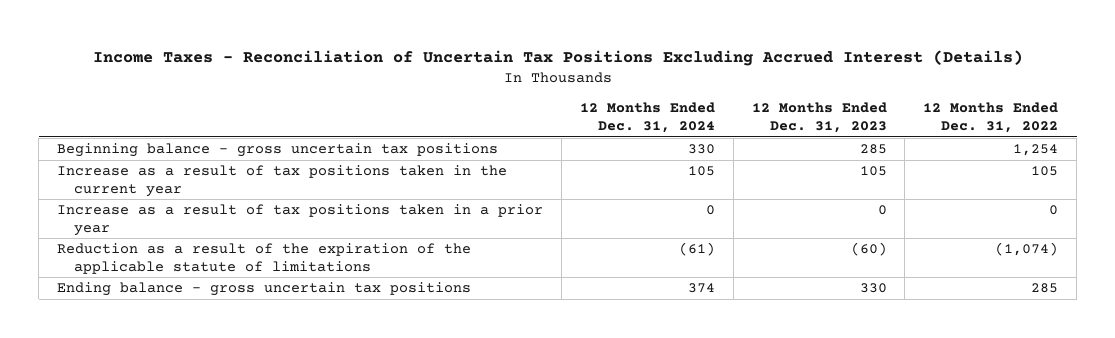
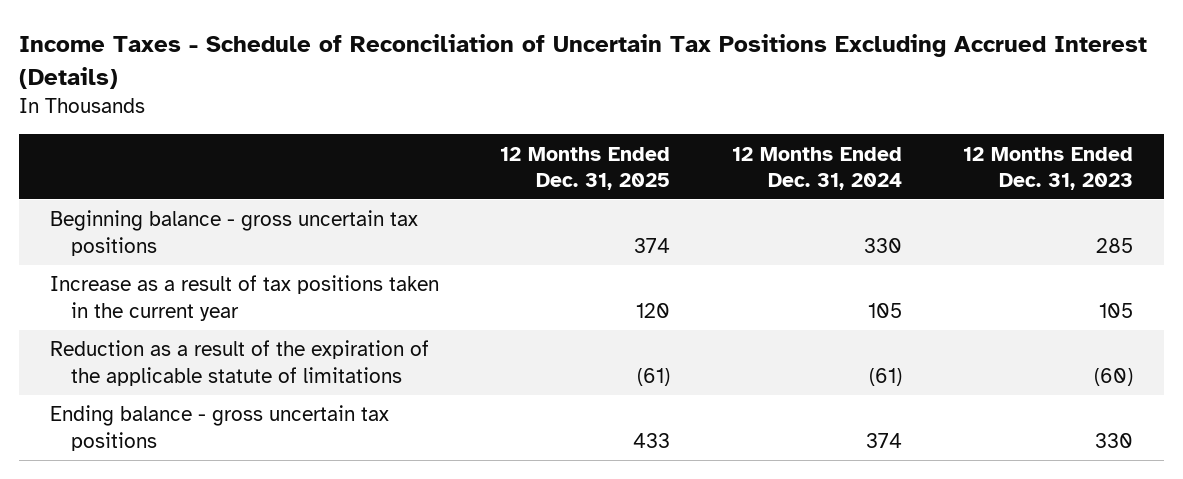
- Income Taxes - Reconciliation of Uncertain Tax Positions Excluding Accrued Interest (Details)
+ Income Taxes - Schedule of Reconciliation of Uncertain Tax Positions Excluding Accrued Interest (Details)
- | 12 Months Ended Dec. 31, 2024 | 12 Months Ended Dec. 31, 2023 | 12 Months Ended Dec. 31, 2022
+ | 12 Months Ended Dec. 31, 2025 | 12 Months Ended Dec. 31, 2024 | 12 Months Ended Dec. 31, 2023
- Increase as a result of tax positions taken in a prior year | 0 | 0 | 0

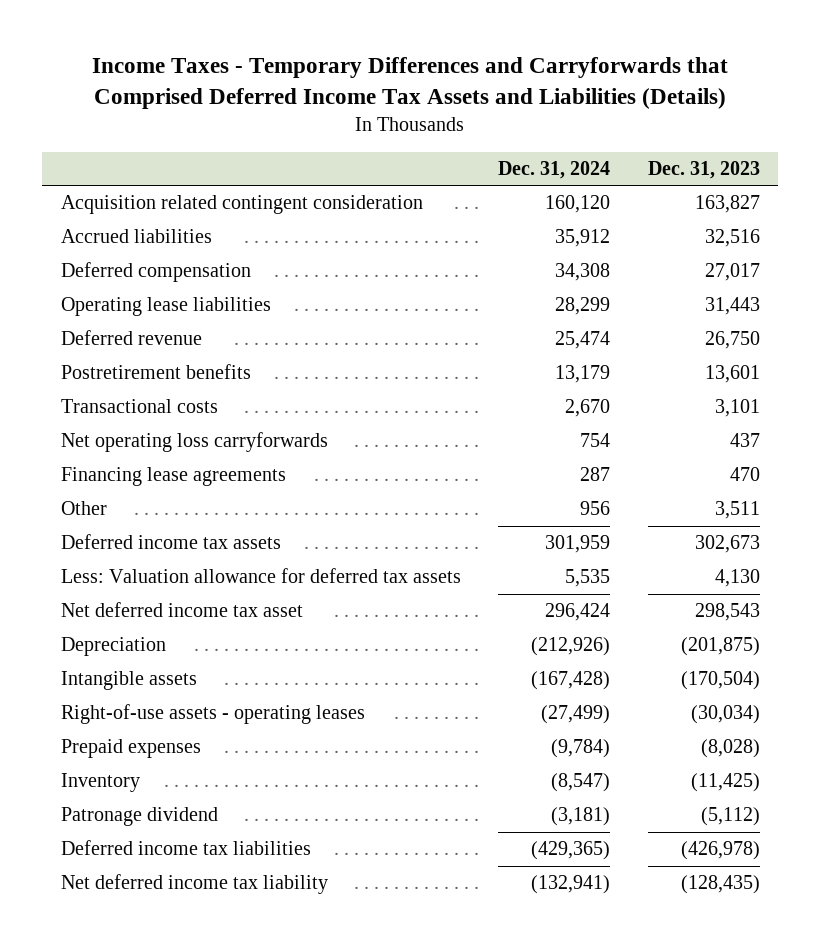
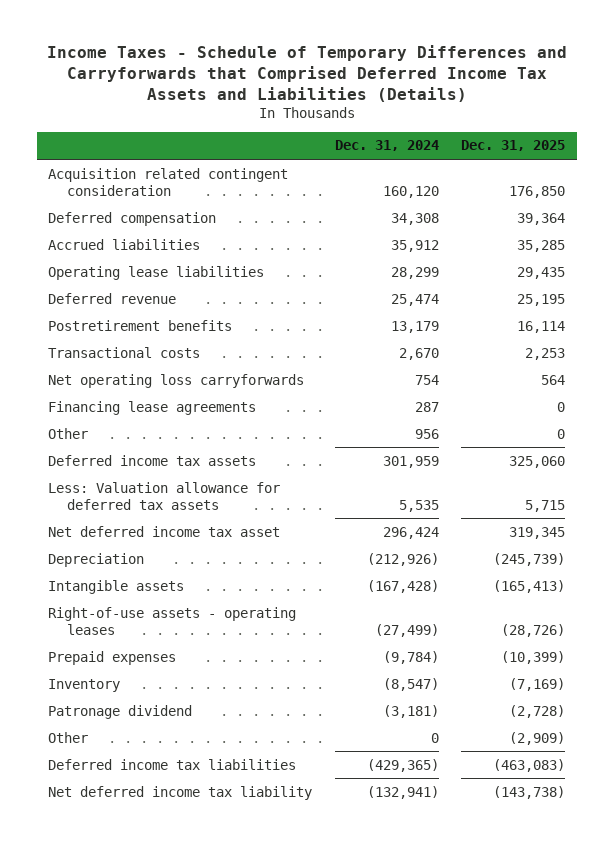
- Income Taxes - Temporary Differences and Carryforwards that Comprised Deferred Income Tax Assets and Liabilities (Details)
+ Income Taxes - Schedule of Temporary Differences and Carryforwards that Comprised Deferred Income Tax Assets and Liabilities (Details)
- | Dec. 31, 2024 | Dec. 31, 2023
+ | Dec. 31, 2024 | Dec. 31, 2025
moved down: Accrued liabilities | 35,912 | 35,285
+ Other | 0 | (2,909)

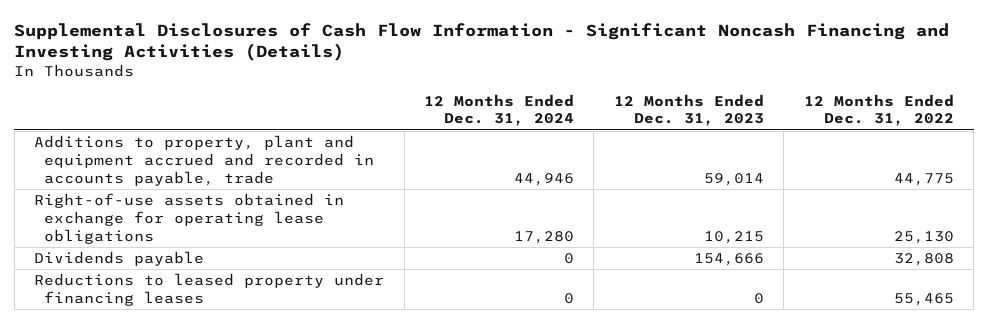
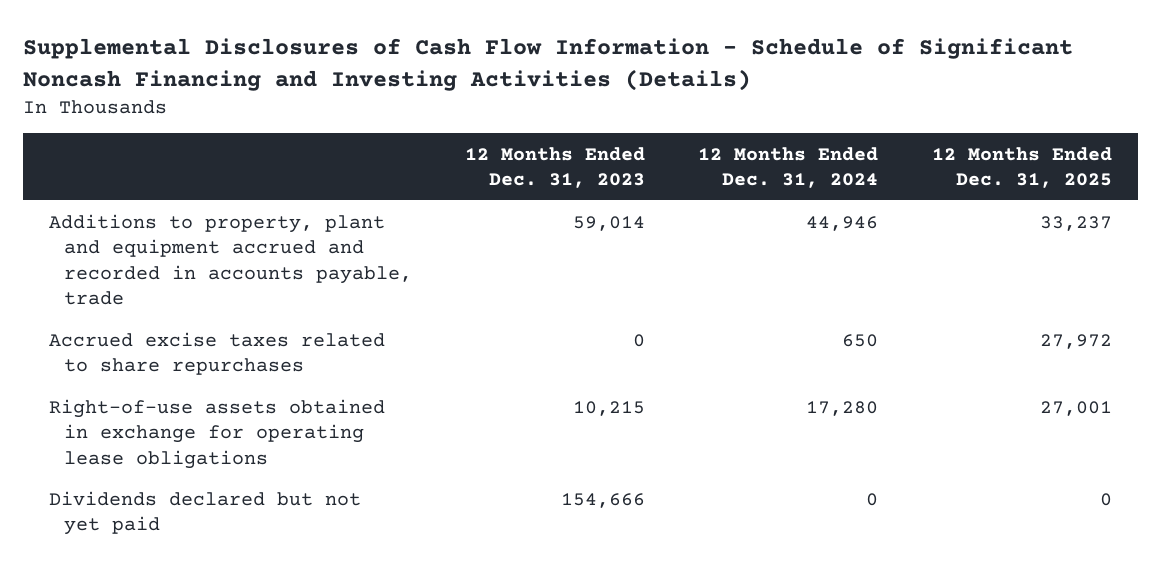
- Supplemental Disclosures of Cash Flow Information - Significant Noncash Financing and Investing Activities (Details)
+ Supplemental Disclosures of Cash Flow Information - Schedule of Significant Noncash Financing and Investing Activities (Details)
- | 12 Months Ended Dec. 31, 2024 | 12 Months Ended Dec. 31, 2023 | 12 Months Ended Dec. 31, 2022
+ | 12 Months Ended Dec. 31, 2023 | 12 Months Ended Dec. 31, 2024 | 12 Months Ended Dec. 31, 2025
+ Accrued excise taxes related to share repurchases | 0 | 650 | 27,972
- Dividends payable | 0 | 154,666 | 32,808
- Reductions to leased property under financing leases | 0 | 0 | 55,465
+ Dividends declared but not yet paid | 154,666 | 0 | 0

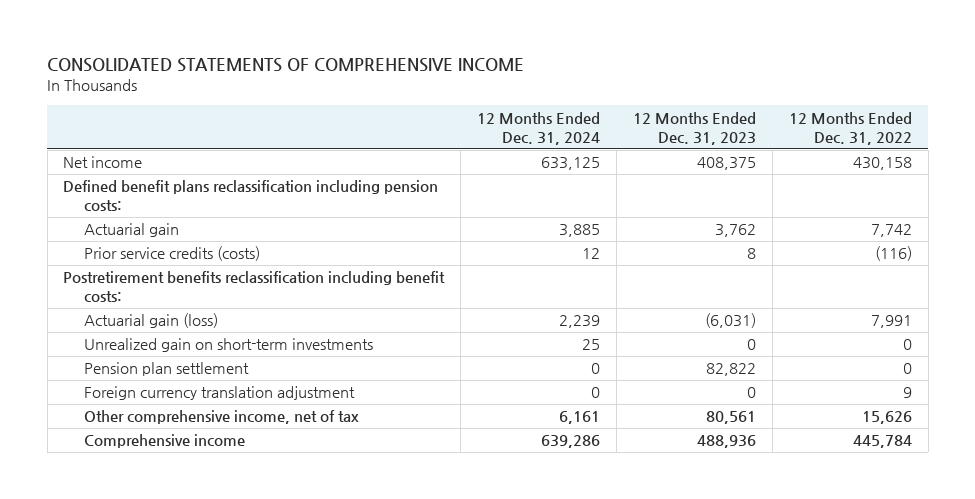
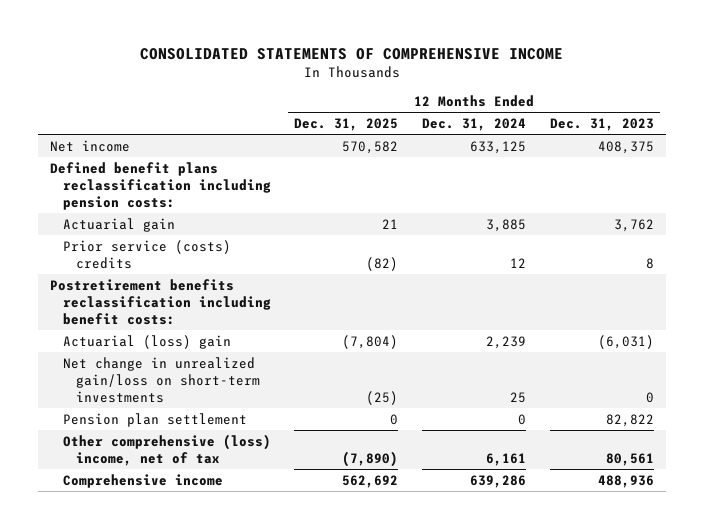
- | 12 Months Ended Dec. 31, 2024 | 12 Months Ended Dec. 31, 2023 | 12 Months Ended Dec. 31, 2022
+ | 12 Months Ended Dec. 31, 2025 | 12 Months Ended Dec. 31, 2024 | 12 Months Ended Dec. 31, 2023
- Prior service credits (costs) | 12 | 8 | (116)
+ Prior service (costs) credits | (82) | 12 | 8
- Actuarial gain (loss) | 2,239 | (6,031) | 7,991
- Unrealized gain on short-term investments | 25 | 0 | 0
+ Actuarial (loss) gain | (7,804) | 2,239 | (6,031)
+ Net change in unrealized gain/loss on short-term investments | (25) | 25 | 0
- Foreign currency translation adjustment | 0 | 0 | 9
- Other comprehensive income, net of tax | 6,161 | 80,561 | 15,626
+ Other comprehensive (loss) income, net of tax | (7,890) | 6,161 | 80,561

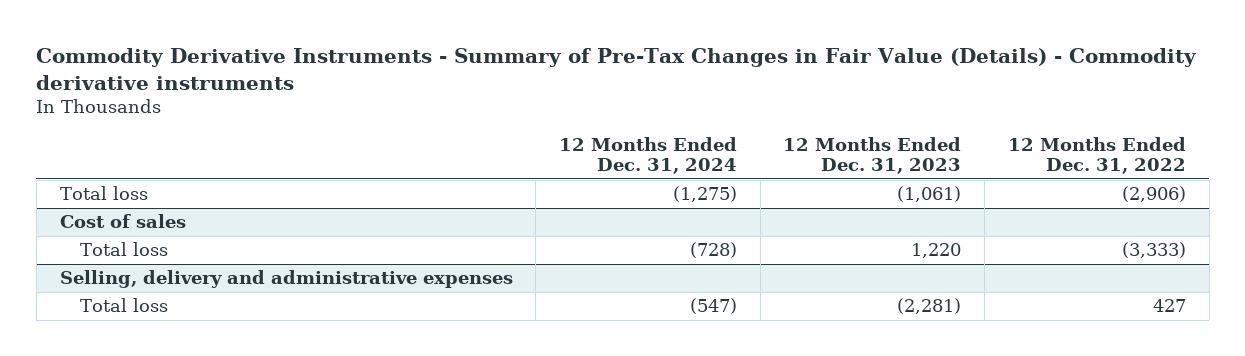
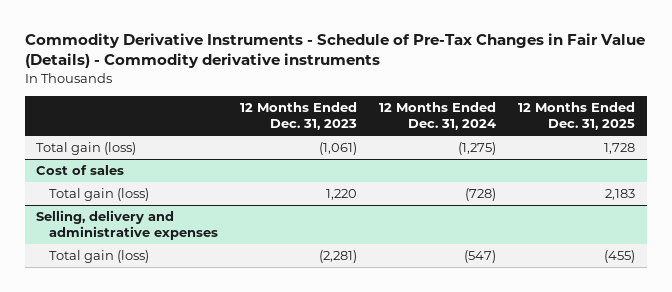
- Commodity Derivative Instruments - Summary of Pre-Tax Changes in Fair Value (Details) - Commodity derivative instruments
+ Commodity Derivative Instruments - Schedule of Pre-Tax Changes in Fair Value (Details) - Commodity derivative instruments
- | 12 Months Ended Dec. 31, 2024 | 12 Months Ended Dec. 31, 2023 | 12 Months Ended Dec. 31, 2022
+ | 12 Months Ended Dec. 31, 2023 | 12 Months Ended Dec. 31, 2024 | 12 Months Ended Dec. 31, 2025
- Total loss | (1,275) | (1,061) | (2,906)
+ Total gain (loss) | (1,061) | (1,275) | 1,728
@ Cost of sales
- Total loss | (728) | 1,220 | (3,333)
+ Total gain (loss) | 1,220 | (728) | 2,183
@ Selling, delivery and administrative expenses
- Total loss | (547) | (2,281) | 427
+ Total gain (loss) | (2,281) | (547) | (455)

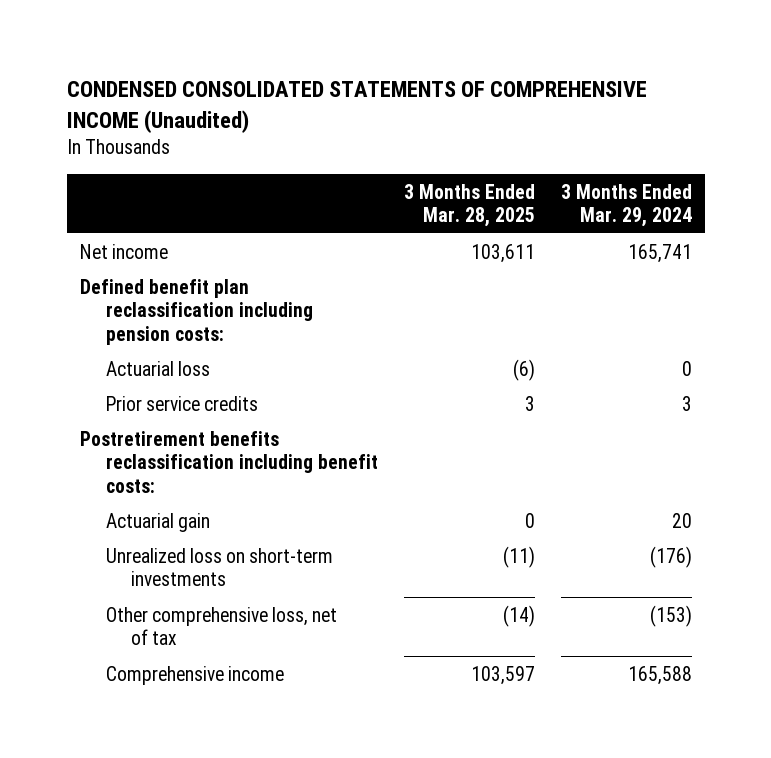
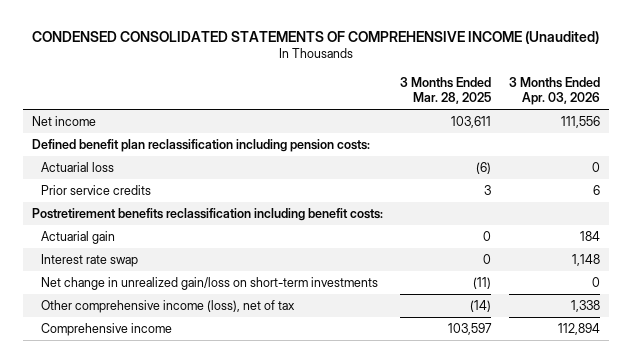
- | 3 Months Ended Mar. 28, 2025 | 3 Months Ended Mar. 29, 2024
+ | 3 Months Ended Mar. 28, 2025 | 3 Months Ended Apr. 03, 2026
- Unrealized loss on short-term investments | (11) | (176)
- Other comprehensive loss, net of tax | (14) | (153)
+ Interest rate swap | 0 | 1,148
+ Net change in unrealized gain/loss on short-term investments | (11) | 0
+ Other comprehensive income (loss), net of tax | (14) | 1,338

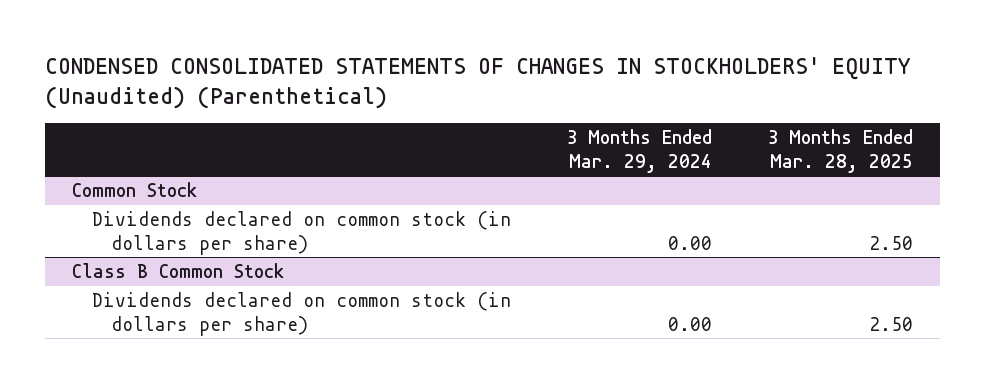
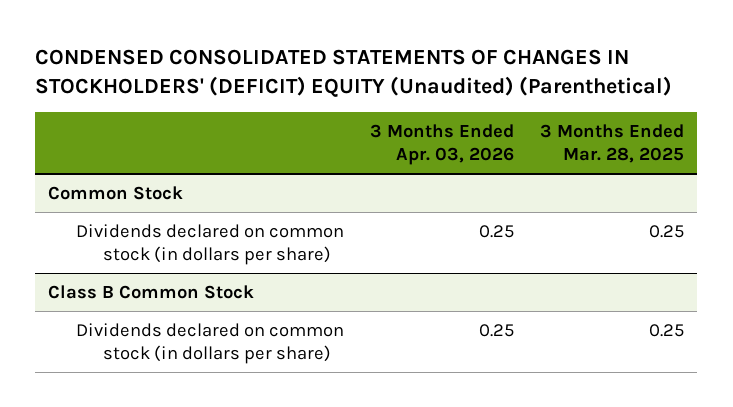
- CONDENSED CONSOLIDATED STATEMENTS OF CHANGES IN STOCKHOLDERS' EQUITY (Unaudited) (Parenthetical)
+ CONDENSED CONSOLIDATED STATEMENTS OF CHANGES IN STOCKHOLDERS' (DEFICIT) EQUITY (Unaudited) (Parenthetical)
- | 3 Months Ended Mar. 29, 2024 | 3 Months Ended Mar. 28, 2025
+ | 3 Months Ended Apr. 03, 2026 | 3 Months Ended Mar. 28, 2025
@ Common Stock
- Dividends declared on common stock (in dollars per share) | 0.00 | 2.50
+ Dividends declared on common stock (in dollars per share) | 0.25 | 0.25
@ Class B Common Stock
- Dividends declared on common stock (in dollars per share) | 0.00 | 2.50
+ Dividends declared on common stock (in dollars per share) | 0.25 | 0.25

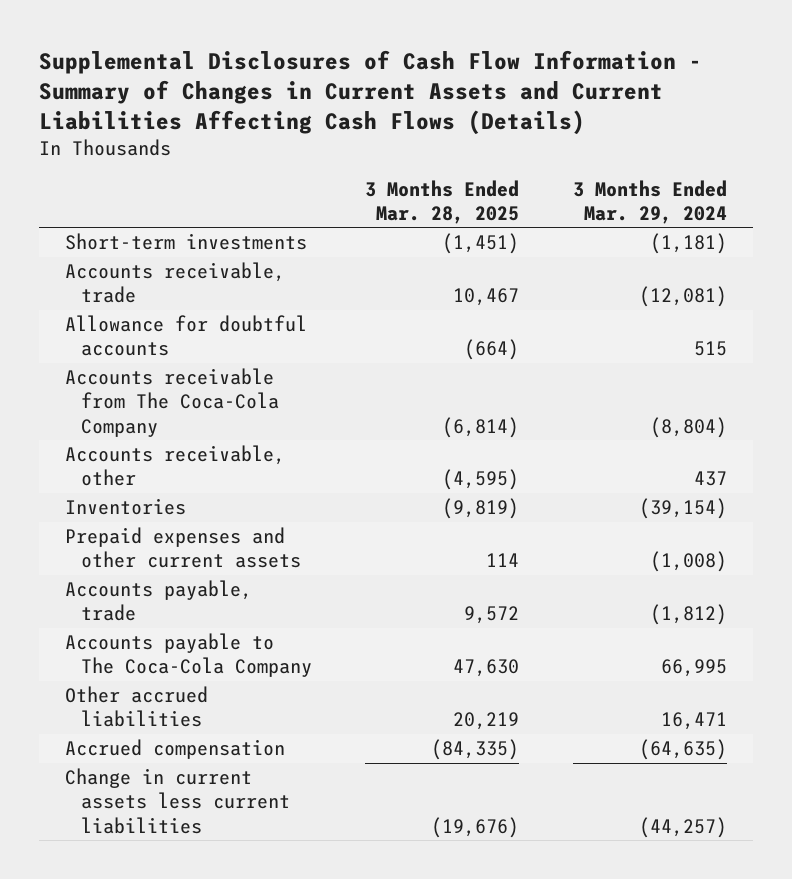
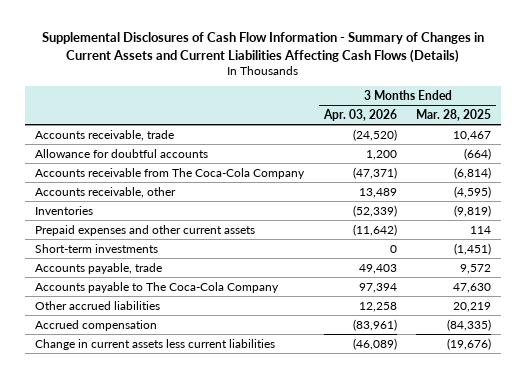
- | 3 Months Ended Mar. 28, 2025 | 3 Months Ended Mar. 29, 2024
+ | 3 Months Ended Apr. 03, 2026 | 3 Months Ended Mar. 28, 2025
moved down: Short-term investments | 0 | (1,451)

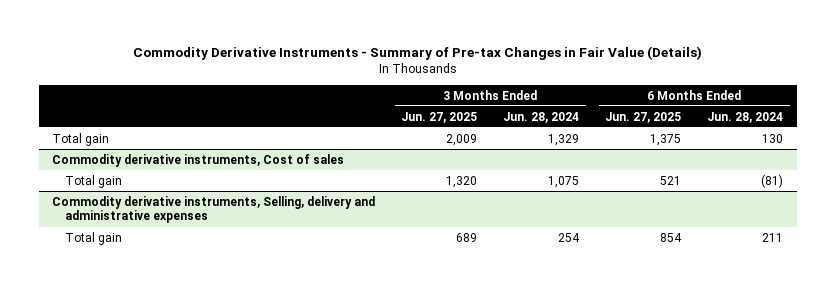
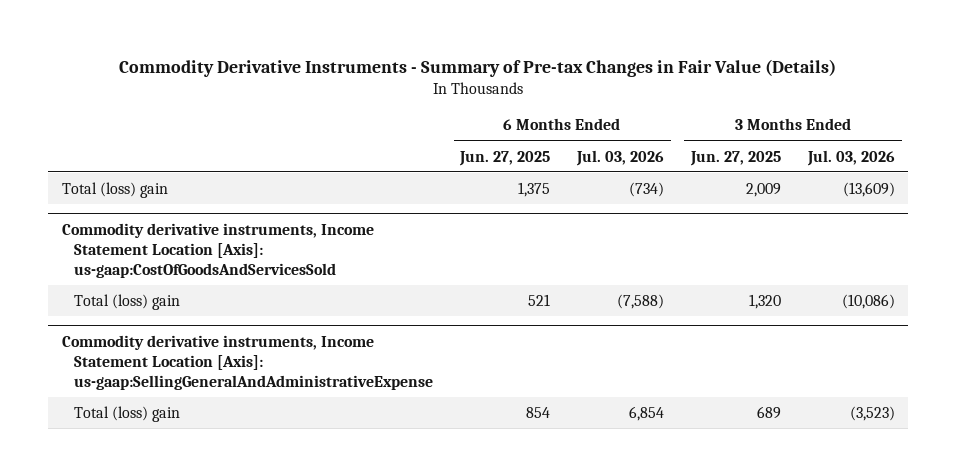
- | 3 Months Ended Jun. 27, 2025 | 3 Months Ended Jun. 28, 2024 | 6 Months Ended Jun. 27, 2025 | 6 Months Ended Jun. 28, 2024
+ | 6 Months Ended Jun. 27, 2025 | 6 Months Ended Jul. 03, 2026 | 3 Months Ended Jun. 27, 2025 | 3 Months Ended Jul. 03, 2026
- Total gain | 2,009 | 1,329 | 1,375 | 130
- Commodity derivative instruments, Cost of sales
- Total gain | 1,320 | 1,075 | 521 | (81)
- Commodity derivative instruments, Selling, delivery and administrative expenses
- Total gain | 689 | 254 | 854 | 211
+ Total (loss) gain | 1,375 | (734) | 2,009 | (13,609)
+ Commodity derivative instruments, Income Statement Location [Axis]: us-gaap:CostOfGoodsAndServicesSold
+ Total (loss) gain | 521 | (7,588) | 1,320 | (10,086)
+ Commodity derivative instruments, Income Statement Location [Axis]: us-gaap:SellingGeneralAndAdministrativeExpense
+ Total (loss) gain | 854 | 6,854 | 689 | (3,523)

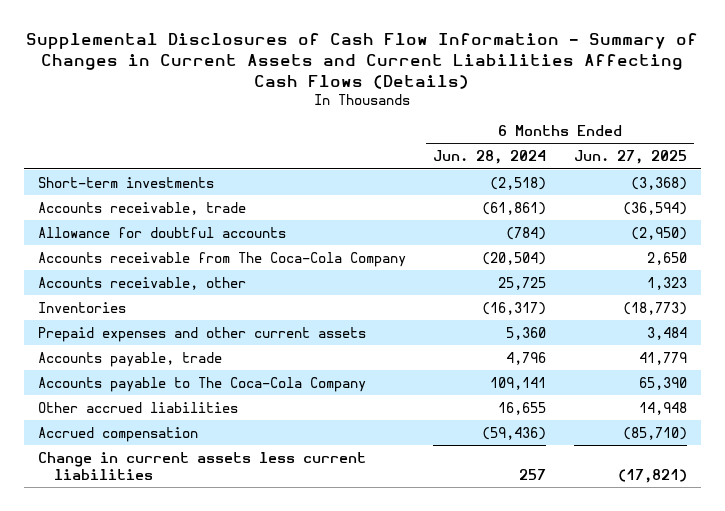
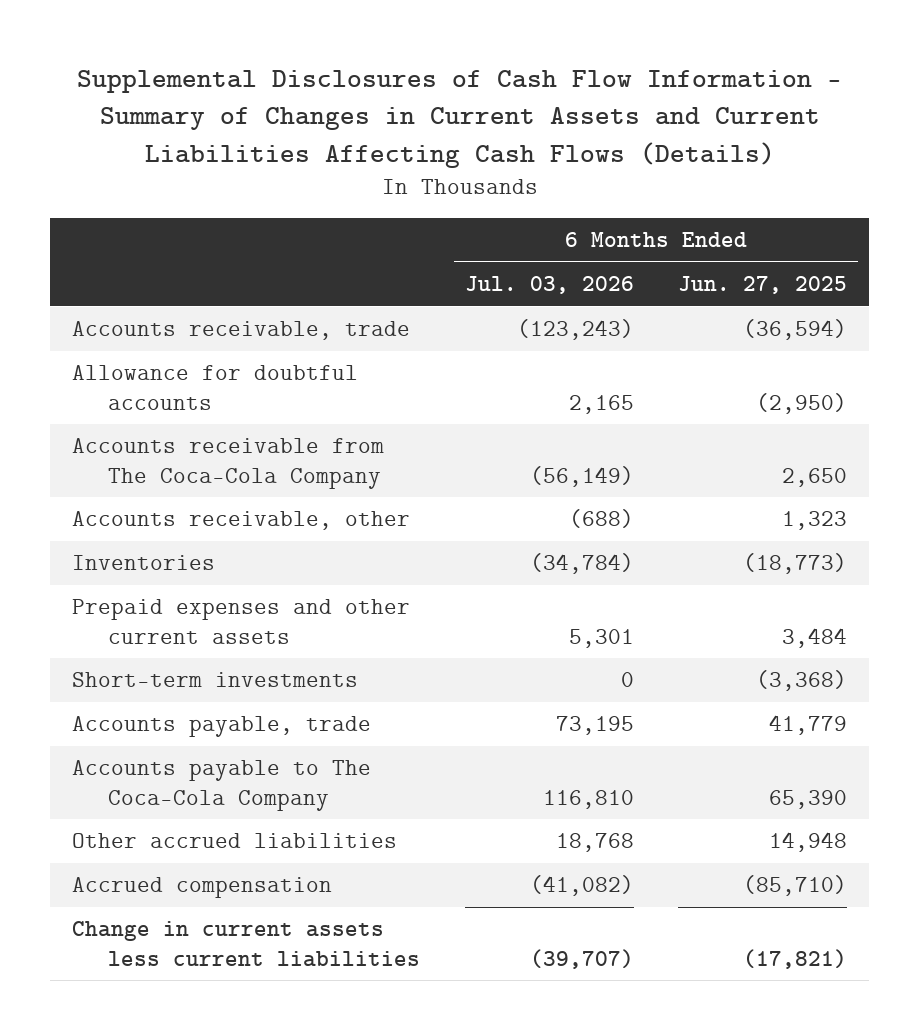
- | 6 Months Ended Jun. 28, 2024 | 6 Months Ended Jun. 27, 2025
+ | 6 Months Ended Jul. 03, 2026 | 6 Months Ended Jun. 27, 2025
moved down: Short-term investments | 0 | (3,368)

